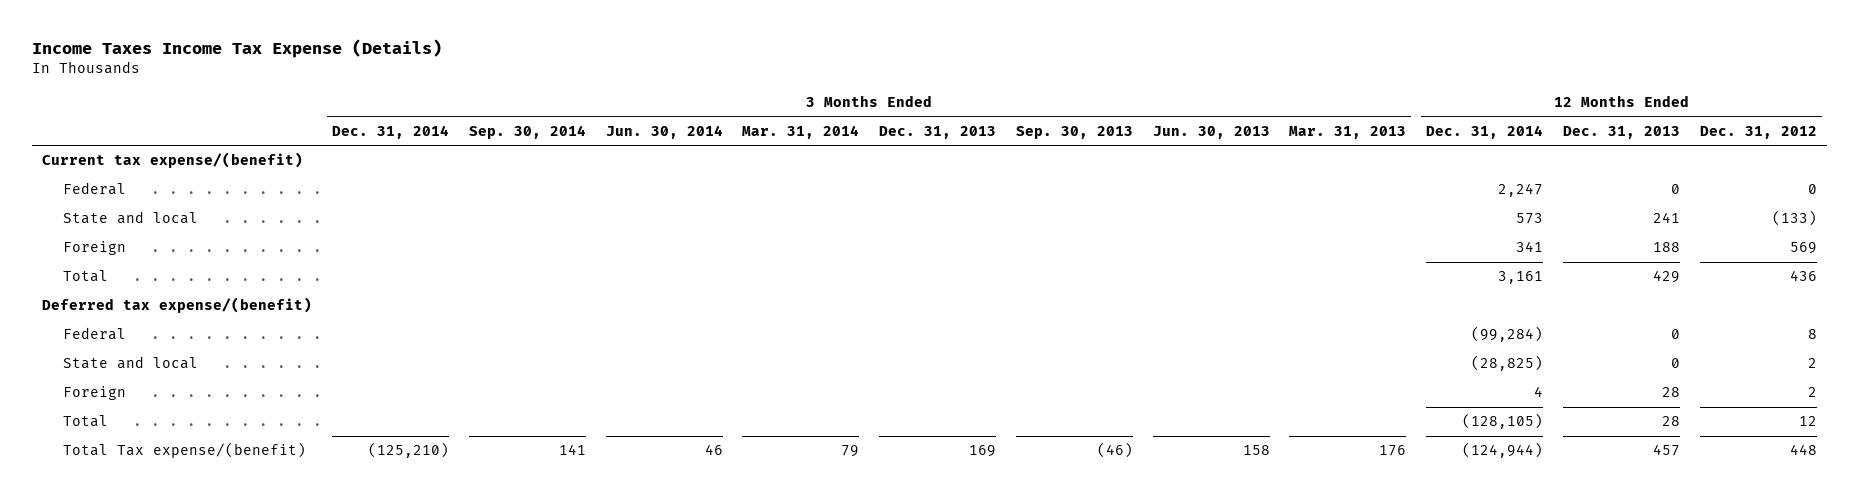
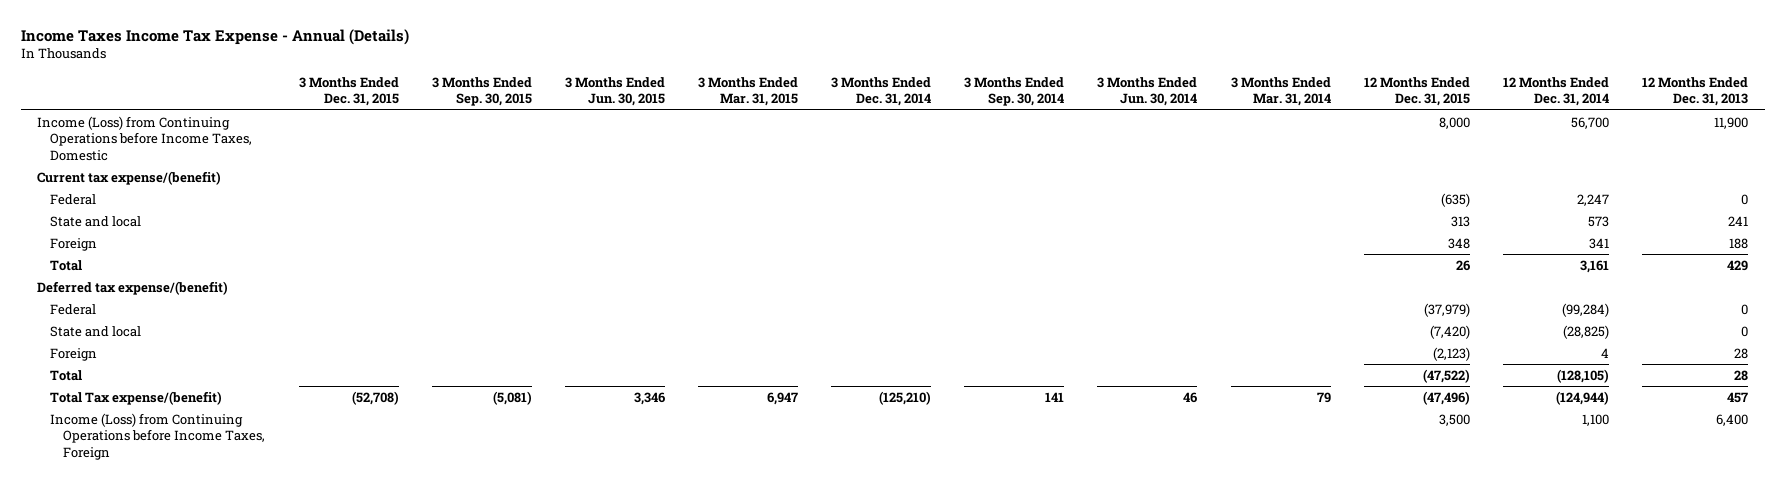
- Income Taxes Income Tax Expense (Details)
+ Income Taxes Income Tax Expense - Annual (Details)
- | 3 Months Ended Dec. 31, 2014 | 3 Months Ended Sep. 30, 2014 | 3 Months Ended Jun. 30, 2014 | 3 Months Ended Mar. 31, 2014 | 3 Months Ended Dec. 31, 2013 | 3 Months Ended Sep. 30, 2013 | 3 Months Ended Jun. 30, 2013 | 3 Months Ended Mar. 31, 2013 | 12 Months Ended Dec. 31, 2014 | 12 Months Ended Dec. 31, 2013 | 12 Months Ended Dec. 31, 2012
+ | 3 Months Ended Dec. 31, 2015 | 3 Months Ended Sep. 30, 2015 | 3 Months Ended Jun. 30, 2015 | 3 Months Ended Mar. 31, 2015 | 3 Months Ended Dec. 31, 2014 | 3 Months Ended Sep. 30, 2014 | 3 Months Ended Jun. 30, 2014 | 3 Months Ended Mar. 31, 2014 | 12 Months Ended Dec. 31, 2015 | 12 Months Ended Dec. 31, 2014 | 12 Months Ended Dec. 31, 2013
+ Income (Loss) from Continuing Operations before Income Taxes, Domestic | | | | | | | | | 8,000 | 56,700 | 11,900
+ Income (Loss) from Continuing Operations before Income Taxes, Foreign | | | | | | | | | 3,500 | 1,100 | 6,400

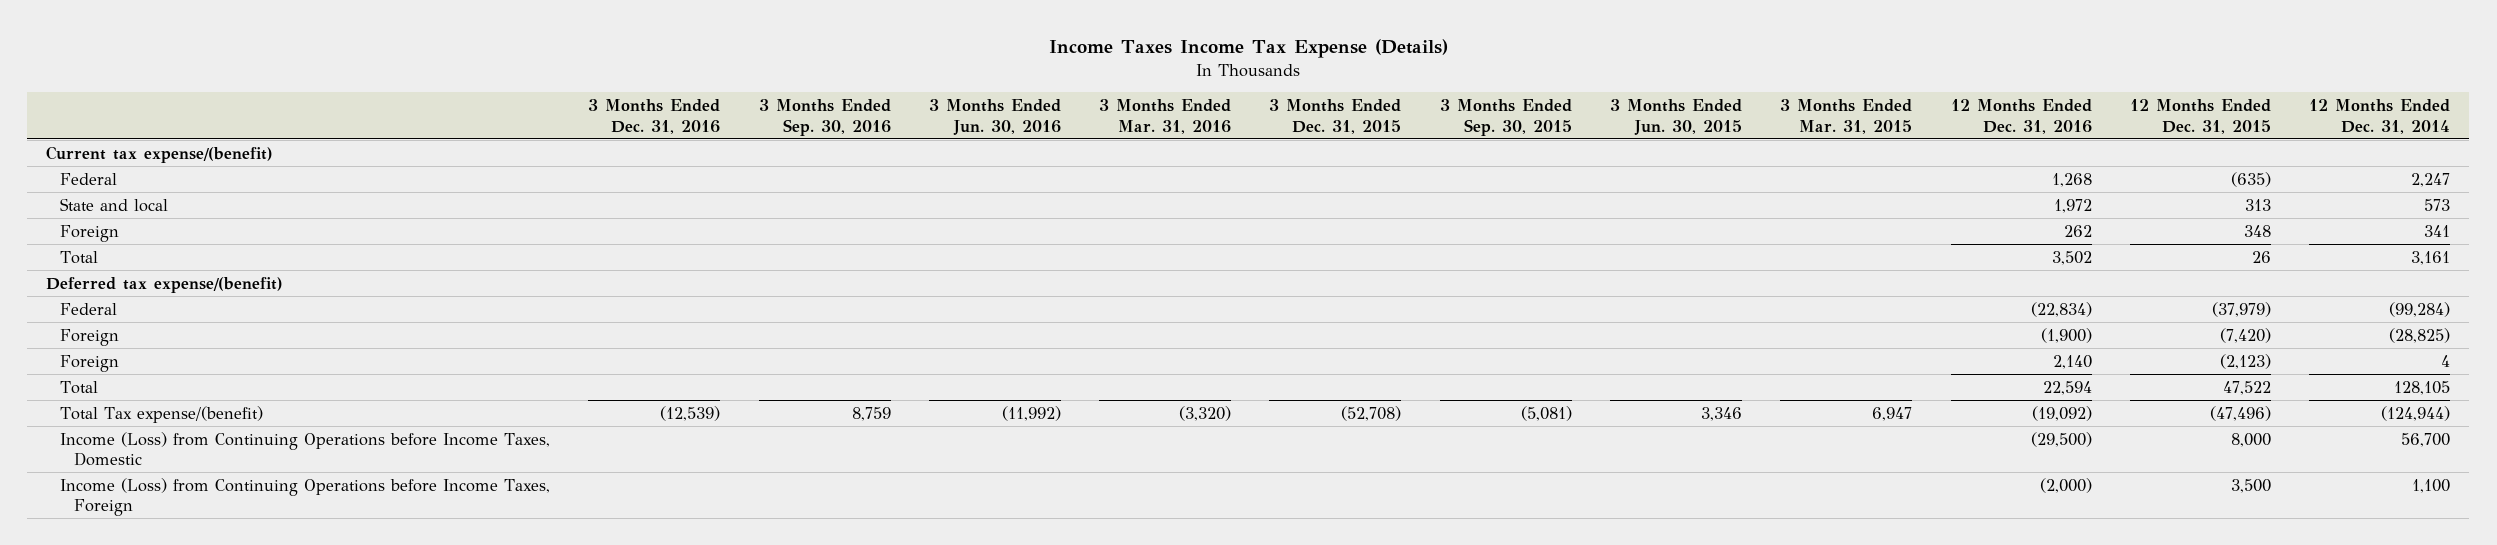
- Income Taxes Income Tax Expense - Annual (Details)
+ Income Taxes Income Tax Expense (Details)
- | 3 Months Ended Dec. 31, 2015 | 3 Months Ended Sep. 30, 2015 | 3 Months Ended Jun. 30, 2015 | 3 Months Ended Mar. 31, 2015 | 3 Months Ended Dec. 31, 2014 | 3 Months Ended Sep. 30, 2014 | 3 Months Ended Jun. 30, 2014 | 3 Months Ended Mar. 31, 2014 | 12 Months Ended Dec. 31, 2015 | 12 Months Ended Dec. 31, 2014 | 12 Months Ended Dec. 31, 2013
+ | 3 Months Ended Dec. 31, 2016 | 3 Months Ended Sep. 30, 2016 | 3 Months Ended Jun. 30, 2016 | 3 Months Ended Mar. 31, 2016 | 3 Months Ended Dec. 31, 2015 | 3 Months Ended Sep. 30, 2015 | 3 Months Ended Jun. 30, 2015 | 3 Months Ended Mar. 31, 2015 | 12 Months Ended Dec. 31, 2016 | 12 Months Ended Dec. 31, 2015 | 12 Months Ended Dec. 31, 2014
- State and local | | | | | | | | | (7,420) | (28,825) | 0
+ Foreign | | | | | | | | | (1,900) | (7,420) | (28,825)
- Total | | | | | | | | | (47,522) | (128,105) | 28
+ Total | | | | | | | | | 22,594 | 47,522 | 128,105
moved down: Income (Loss) from Continuing Operations before Income Taxes, Domestic | | | | | | | | | (29,500) | 8,000 | 56,700

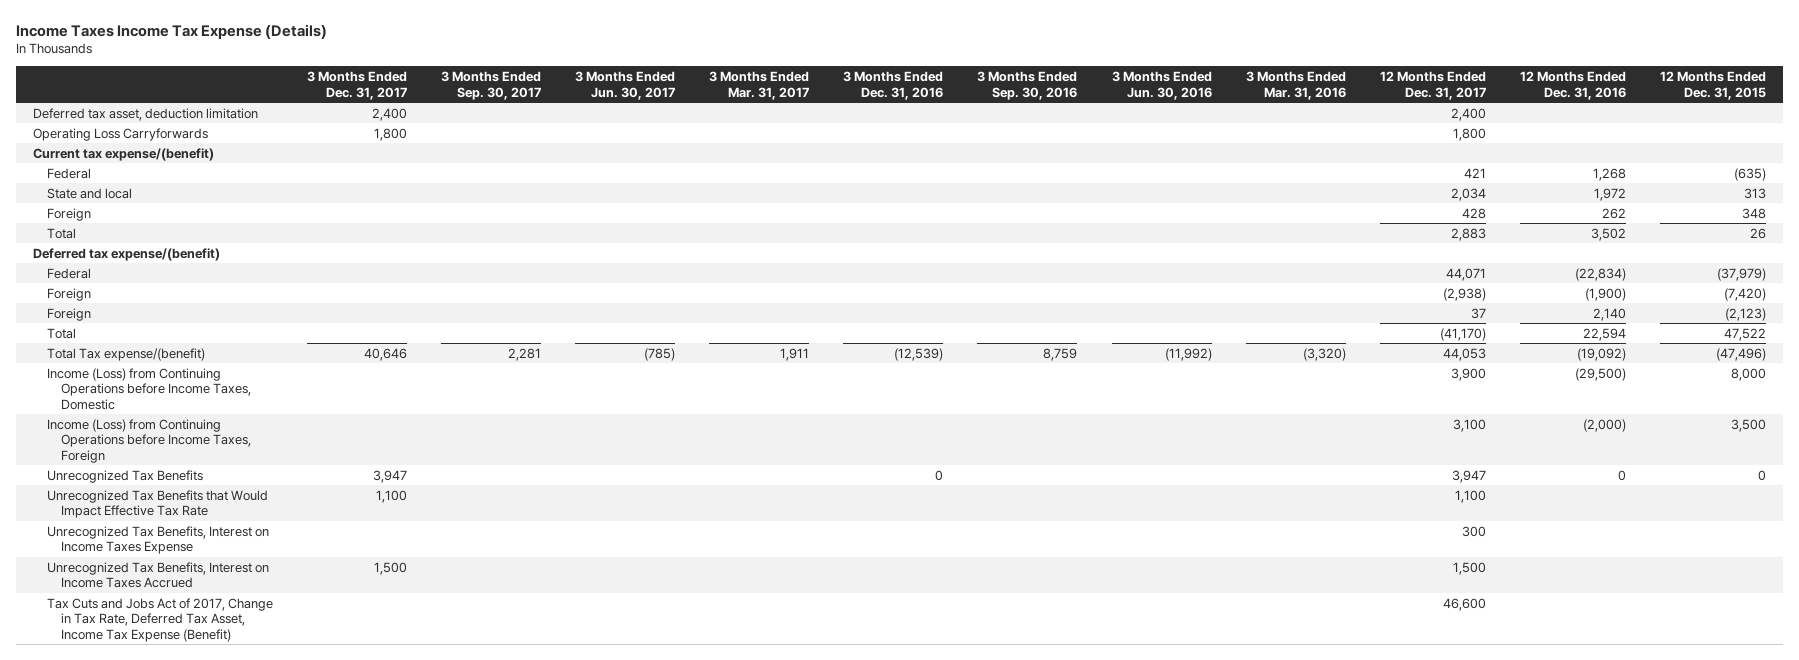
- | 3 Months Ended Dec. 31, 2016 | 3 Months Ended Sep. 30, 2016 | 3 Months Ended Jun. 30, 2016 | 3 Months Ended Mar. 31, 2016 | 3 Months Ended Dec. 31, 2015 | 3 Months Ended Sep. 30, 2015 | 3 Months Ended Jun. 30, 2015 | 3 Months Ended Mar. 31, 2015 | 12 Months Ended Dec. 31, 2016 | 12 Months Ended Dec. 31, 2015 | 12 Months Ended Dec. 31, 2014
+ | 3 Months Ended Dec. 31, 2017 | 3 Months Ended Sep. 30, 2017 | 3 Months Ended Jun. 30, 2017 | 3 Months Ended Mar. 31, 2017 | 3 Months Ended Dec. 31, 2016 | 3 Months Ended Sep. 30, 2016 | 3 Months Ended Jun. 30, 2016 | 3 Months Ended Mar. 31, 2016 | 12 Months Ended Dec. 31, 2017 | 12 Months Ended Dec. 31, 2016 | 12 Months Ended Dec. 31, 2015
+ Deferred tax asset, deduction limitation | 2,400 | | | | | | | | 2,400 | |
+ Operating Loss Carryforwards | 1,800 | | | | | | | | 1,800 | |
+ Unrecognized Tax Benefits | 3,947 | | | | 0 | | | | 3,947 | 0 | 0
+ Unrecognized Tax Benefits that Would Impact Effective Tax Rate | 1,100 | | | | | | | | 1,100 | |
+ Unrecognized Tax Benefits, Interest on Income Taxes Expense | | | | | | | | | 300 | |
+ Unrecognized Tax Benefits, Interest on Income Taxes Accrued | 1,500 | | | | | | | | 1,500 | |
+ Tax Cuts and Jobs Act of 2017, Change in Tax Rate, Deferred Tax Asset, Income Tax Expense (Benefit) | | | | | | | | | 46,600 | |

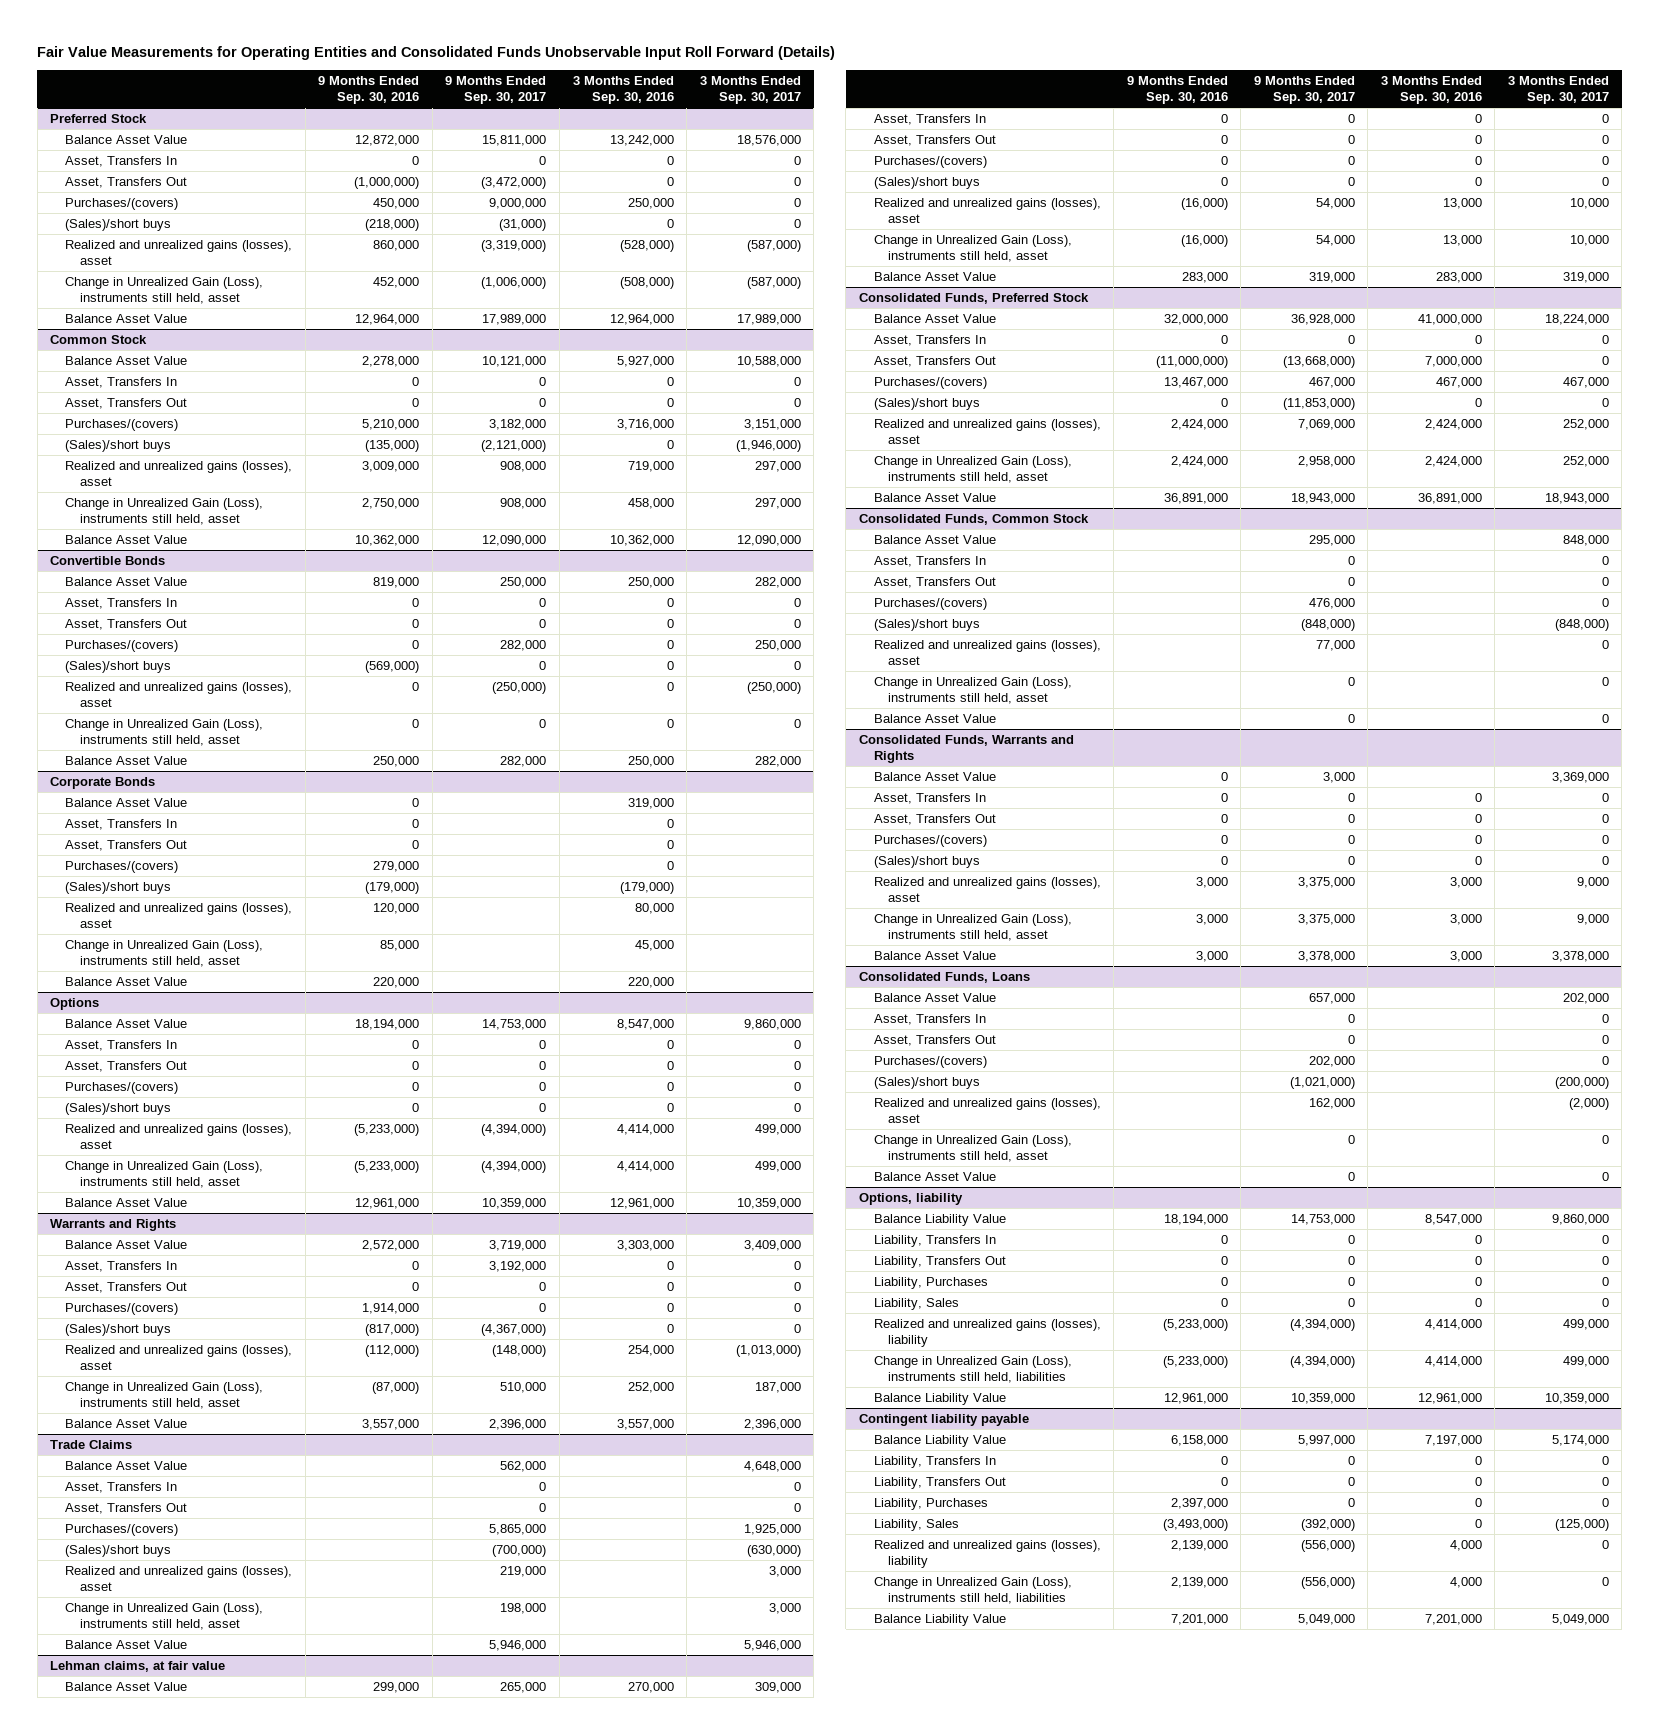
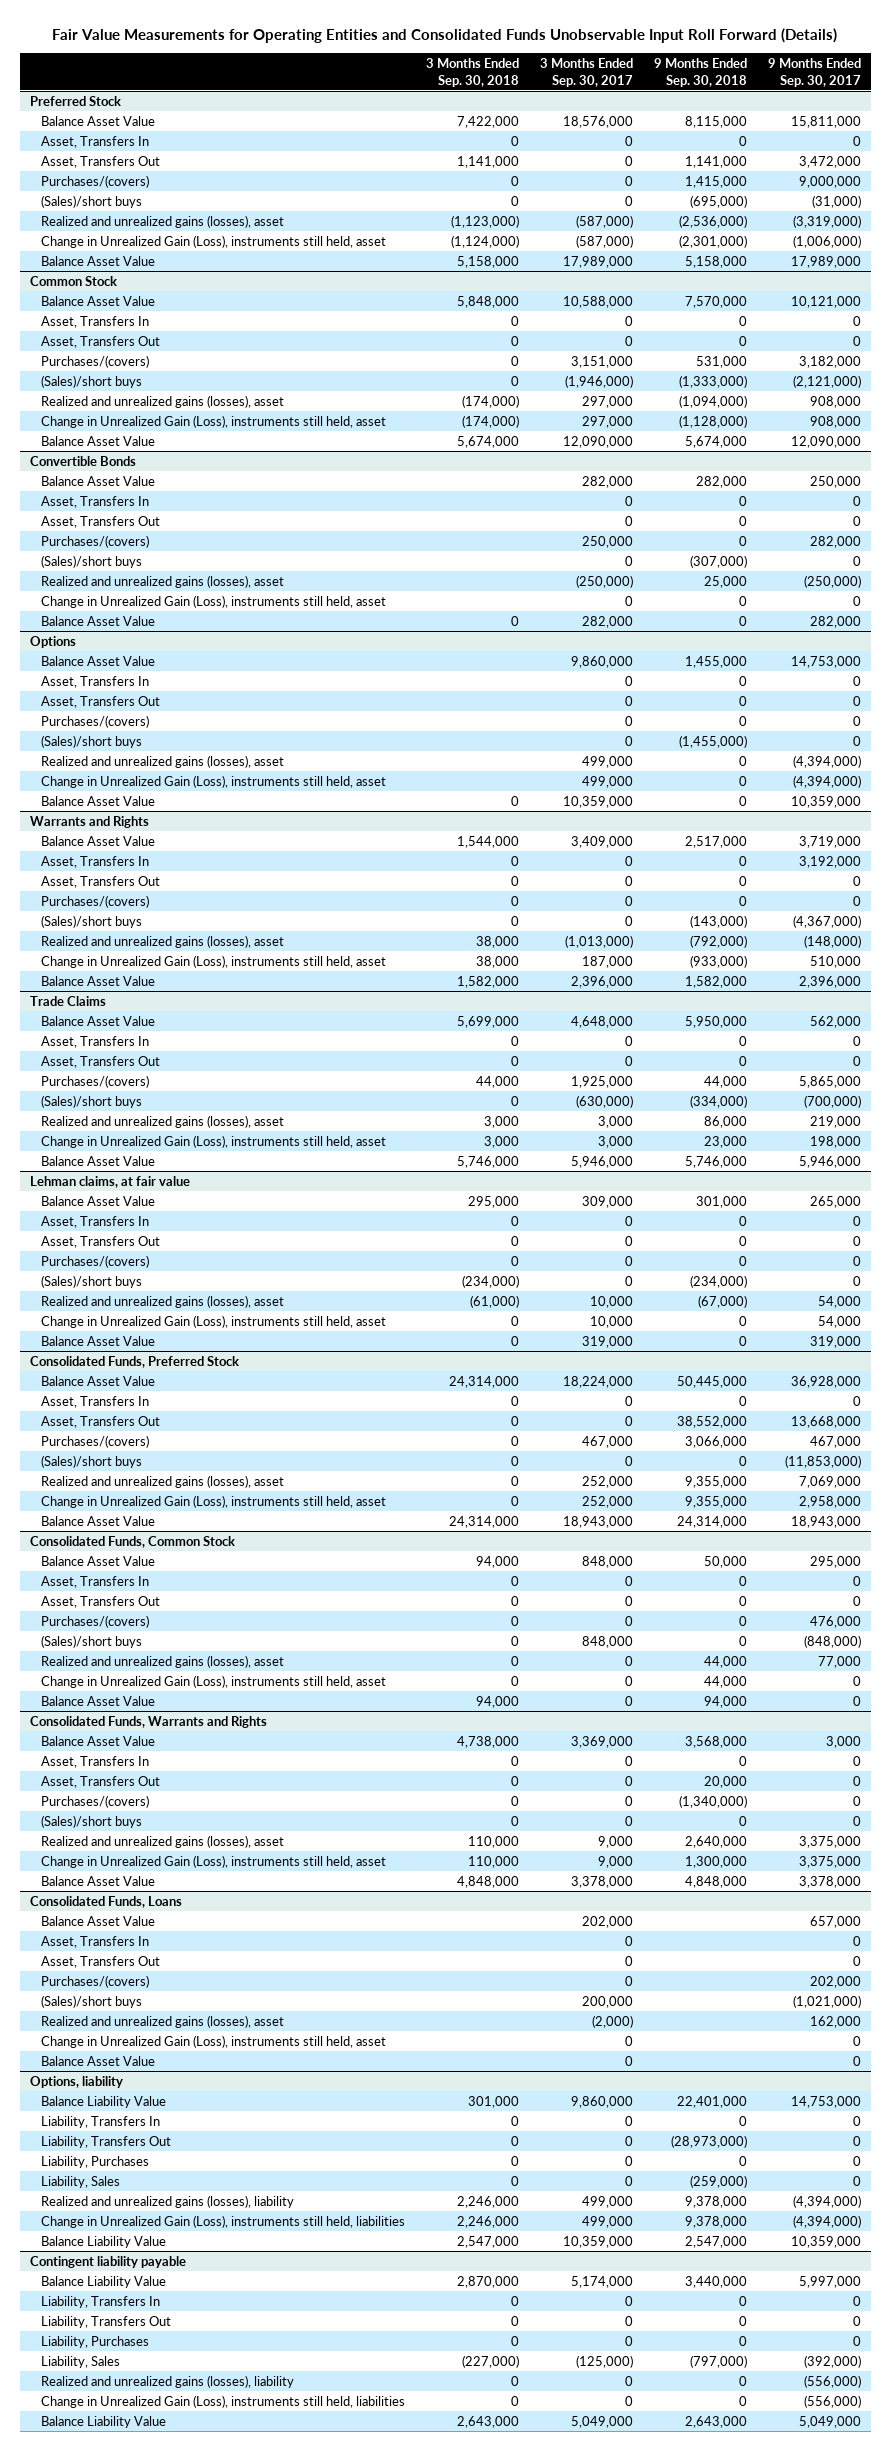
- | 9 Months Ended Sep. 30, 2016 | 9 Months Ended Sep. 30, 2017 | 3 Months Ended Sep. 30, 2016 | 3 Months Ended Sep. 30, 2017
+ | 3 Months Ended Sep. 30, 2018 | 3 Months Ended Sep. 30, 2017 | 9 Months Ended Sep. 30, 2018 | 9 Months Ended Sep. 30, 2017
@ Preferred Stock
- Asset, Transfers Out | (1,000,000) | (3,472,000) | 0 | 0
+ Asset, Transfers Out | 1,141,000 | 0 | 1,141,000 | 3,472,000
- Corporate Bonds
- Balance Asset Value | 0 | | 319,000 |
- Asset, Transfers In | 0 | | 0 |
- Asset, Transfers Out | 0 | | 0 |
- Purchases/(covers) | 279,000 | | 0 |
- (Sales)/short buys | (179,000) | | (179,000) |
- Realized and unrealized gains (losses), asset | 120,000 | | 80,000 |
- Change in Unrealized Gain (Loss), instruments still held, asset | 85,000 | | 45,000 |
- Balance Asset Value | 220,000 | | 220,000 |
@ Consolidated Funds, Preferred Stock
- Asset, Transfers Out | (11,000,000) | (13,668,000) | 7,000,000 | 0
+ Asset, Transfers Out | 0 | 0 | 38,552,000 | 13,668,000
@ Consolidated Funds, Common Stock
- (Sales)/short buys | | (848,000) | | (848,000)
+ (Sales)/short buys | 0 | 848,000 | 0 | (848,000)
@ Consolidated Funds, Loans
- (Sales)/short buys | | (1,021,000) | | (200,000)
+ (Sales)/short buys | | 200,000 | | (1,021,000)

